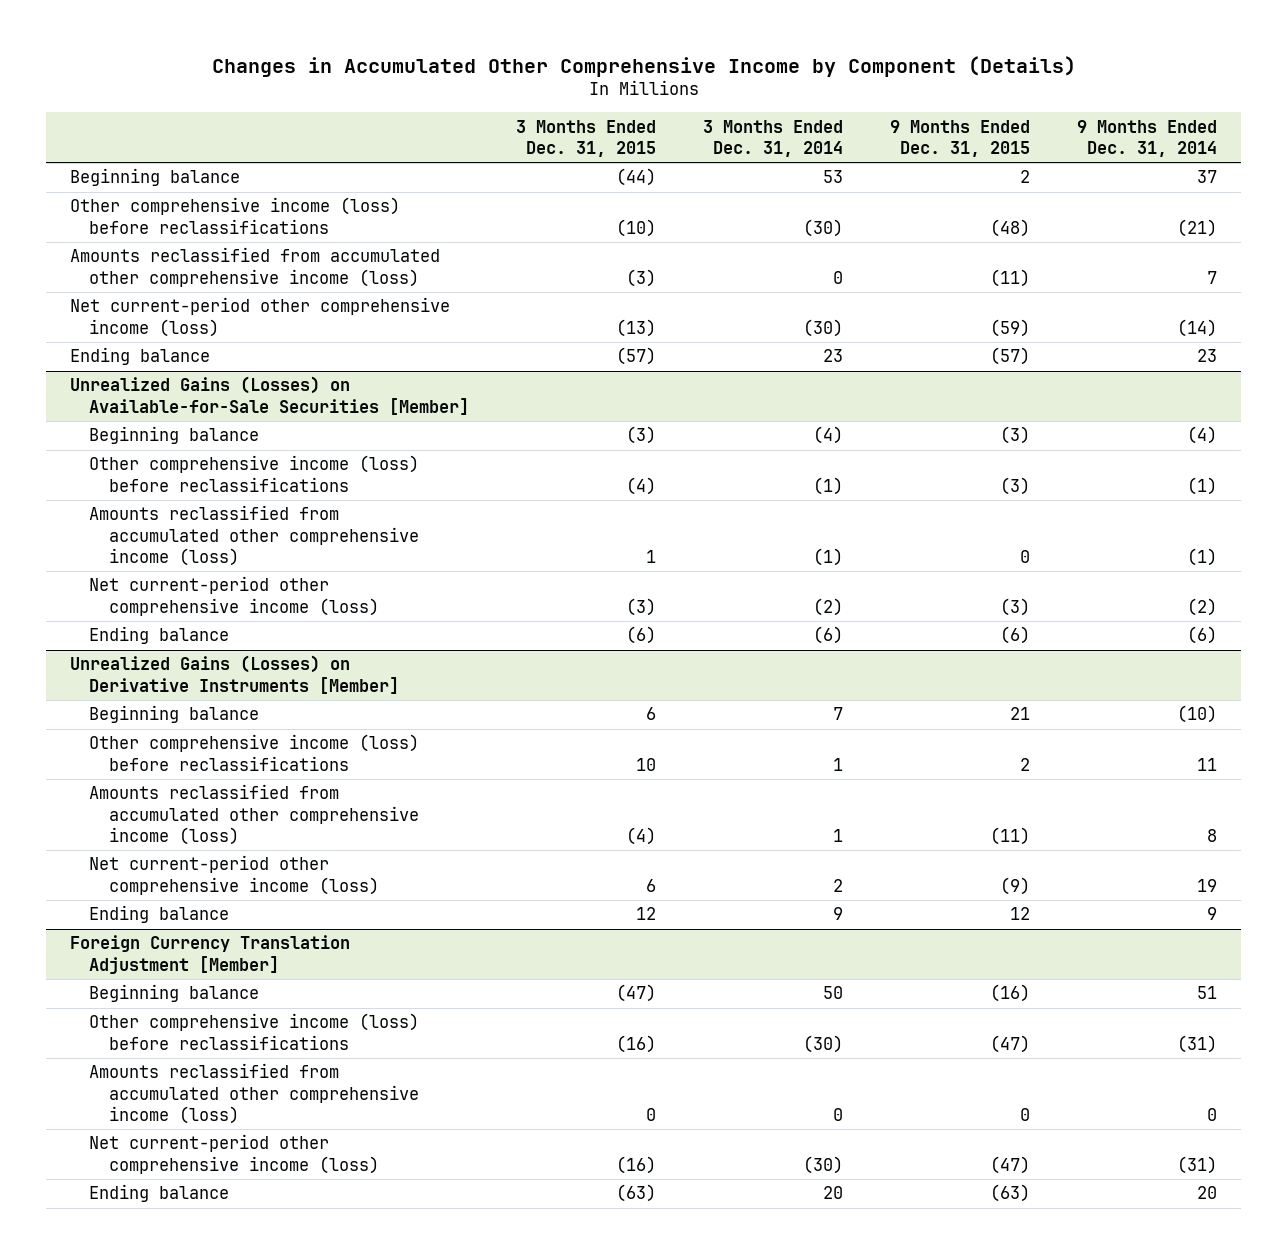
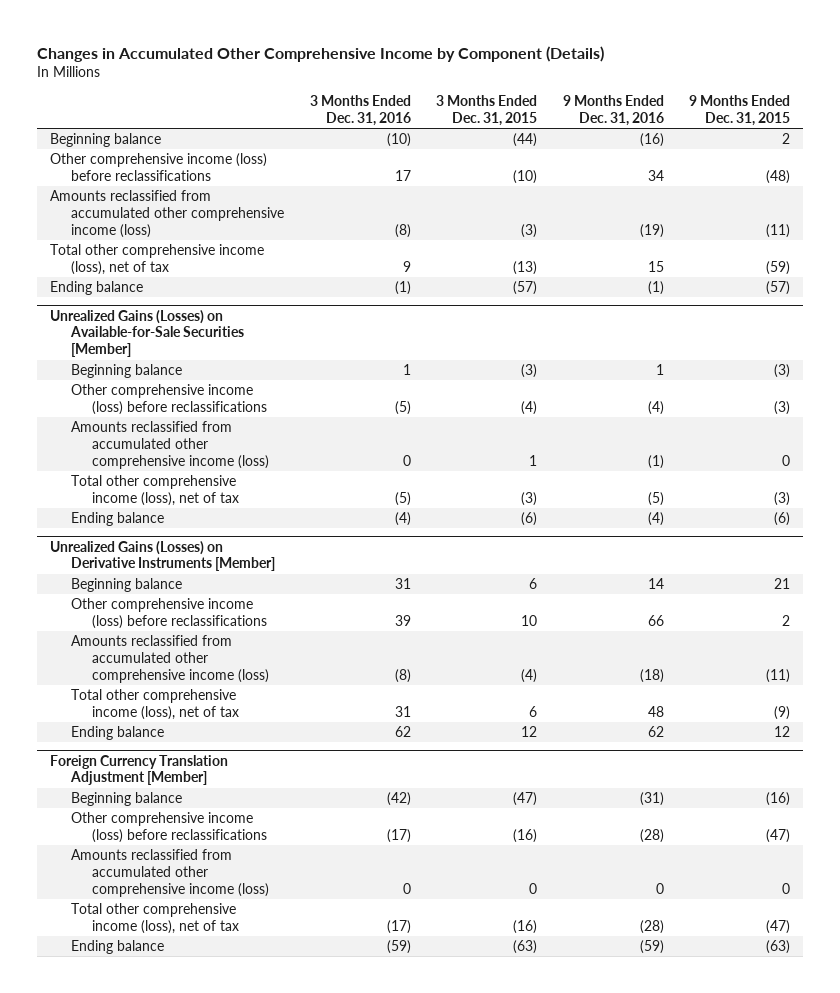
- | 3 Months Ended Dec. 31, 2015 | 3 Months Ended Dec. 31, 2014 | 9 Months Ended Dec. 31, 2015 | 9 Months Ended Dec. 31, 2014
+ | 3 Months Ended Dec. 31, 2016 | 3 Months Ended Dec. 31, 2015 | 9 Months Ended Dec. 31, 2016 | 9 Months Ended Dec. 31, 2015
- Net current-period other comprehensive income (loss) | (13) | (30) | (59) | (14)
+ Total other comprehensive income (loss), net of tax | 9 | (13) | 15 | (59)
@ Unrealized Gains (Losses) on Available-for-Sale Securities [Member]
- Net current-period other comprehensive income (loss) | (3) | (2) | (3) | (2)
+ Total other comprehensive income (loss), net of tax | (5) | (3) | (5) | (3)
@ Unrealized Gains (Losses) on Derivative Instruments [Member]
- Net current-period other comprehensive income (loss) | 6 | 2 | (9) | 19
+ Total other comprehensive income (loss), net of tax | 31 | 6 | 48 | (9)
@ Foreign Currency Translation Adjustment [Member]
- Net current-period other comprehensive income (loss) | (16) | (30) | (47) | (31)
+ Total other comprehensive income (loss), net of tax | (17) | (16) | (28) | (47)

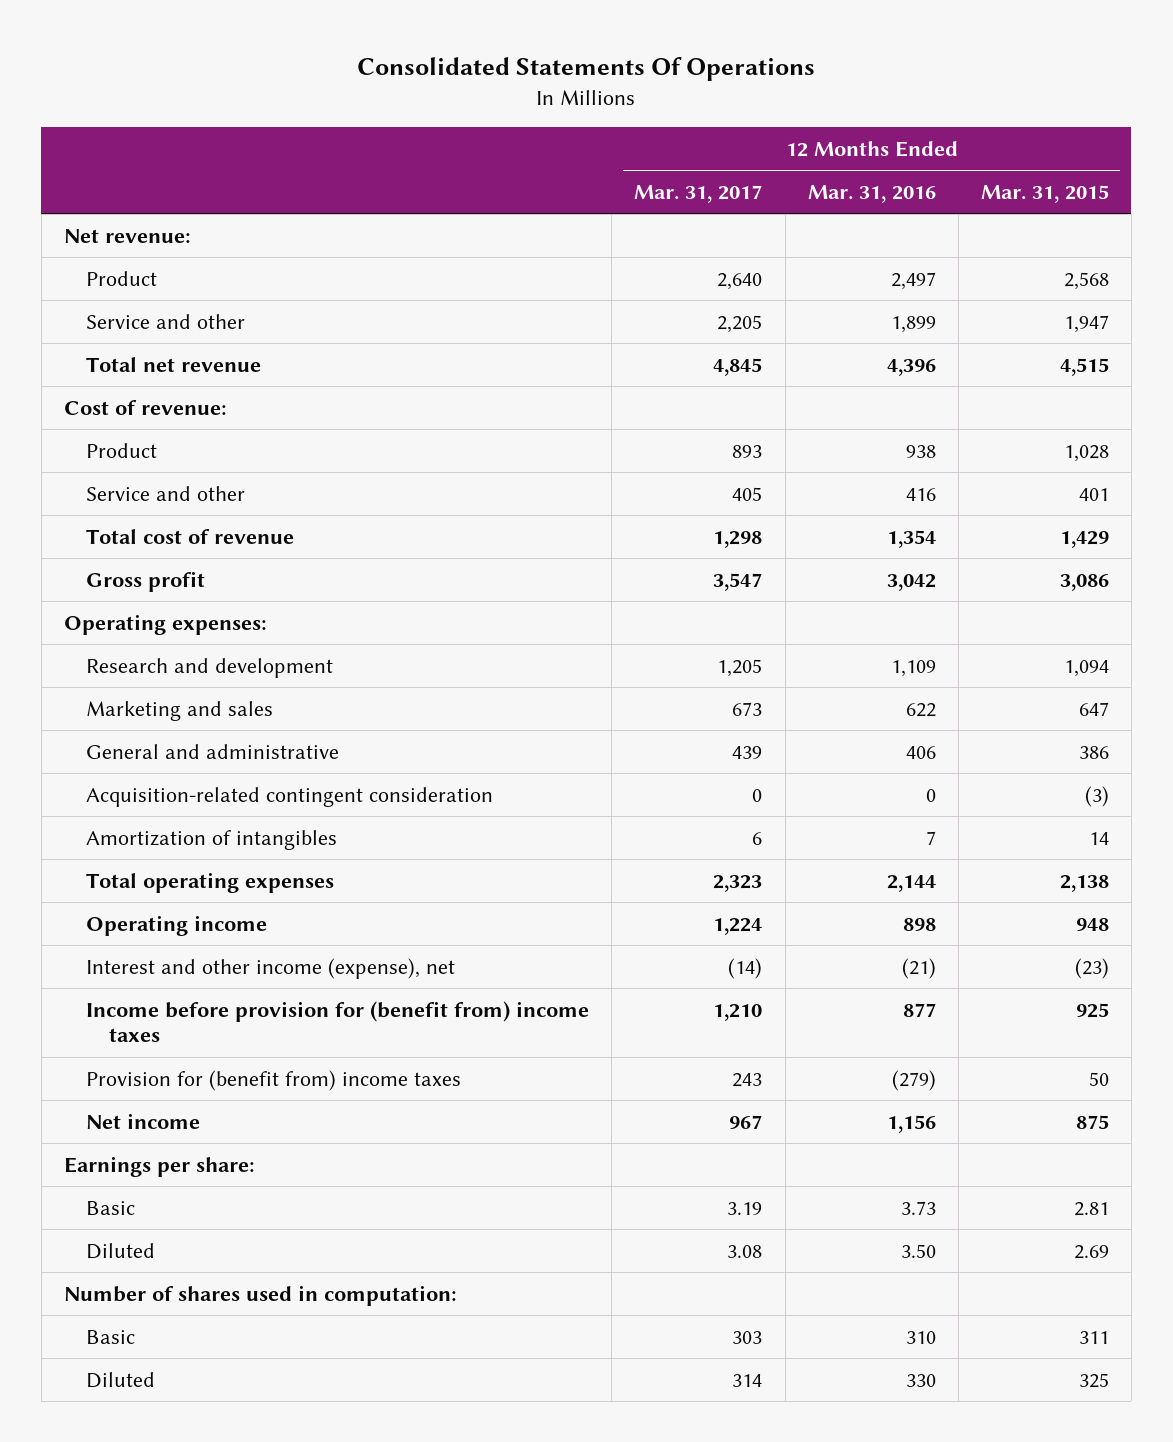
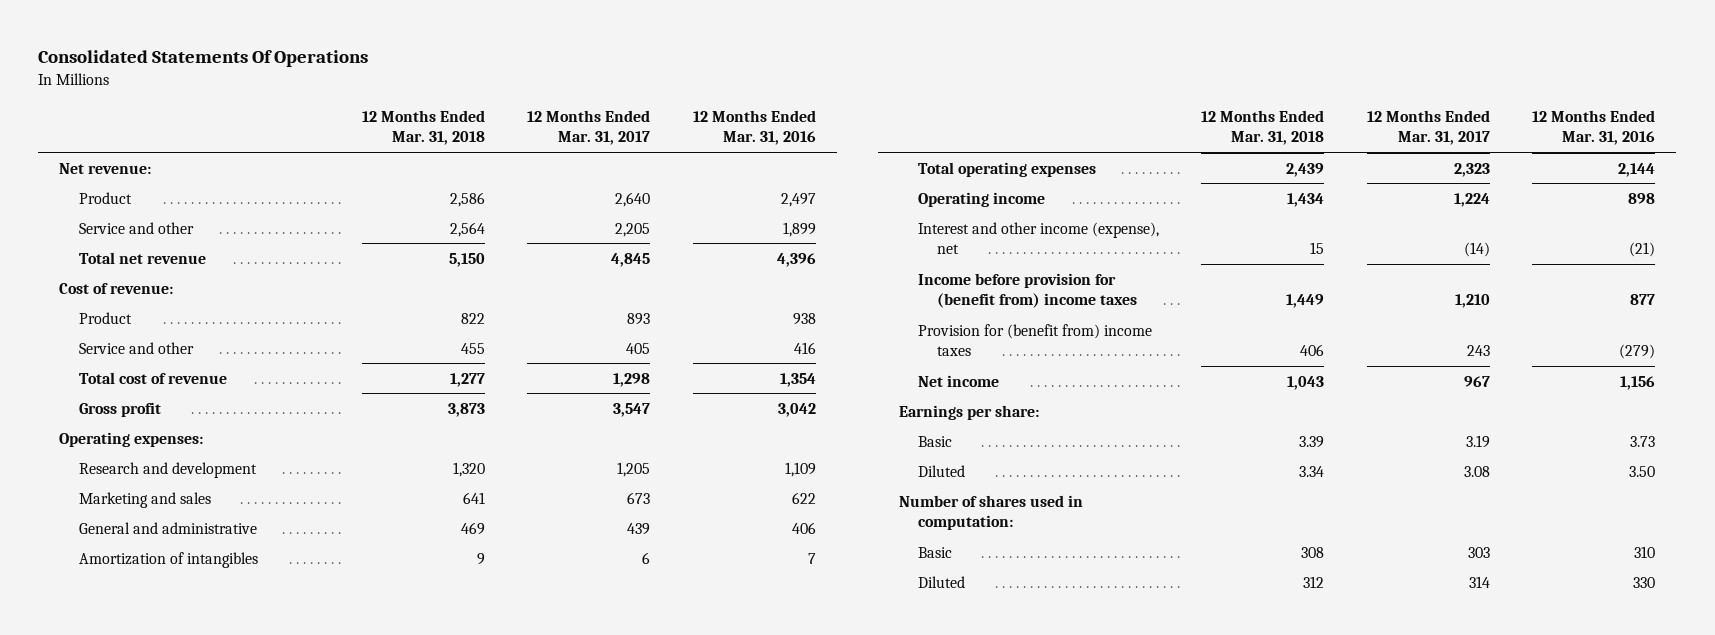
- | 12 Months Ended Mar. 31, 2017 | 12 Months Ended Mar. 31, 2016 | 12 Months Ended Mar. 31, 2015
+ | 12 Months Ended Mar. 31, 2018 | 12 Months Ended Mar. 31, 2017 | 12 Months Ended Mar. 31, 2016
- Acquisition-related contingent consideration | 0 | 0 | (3)

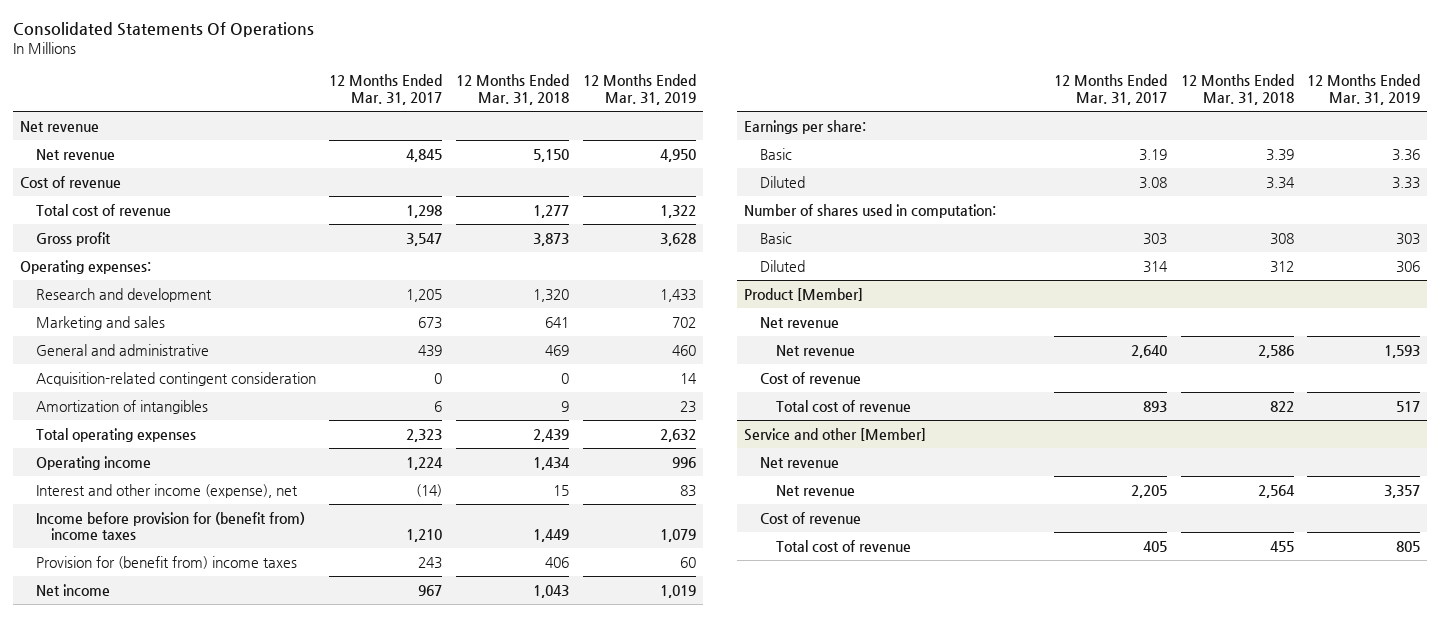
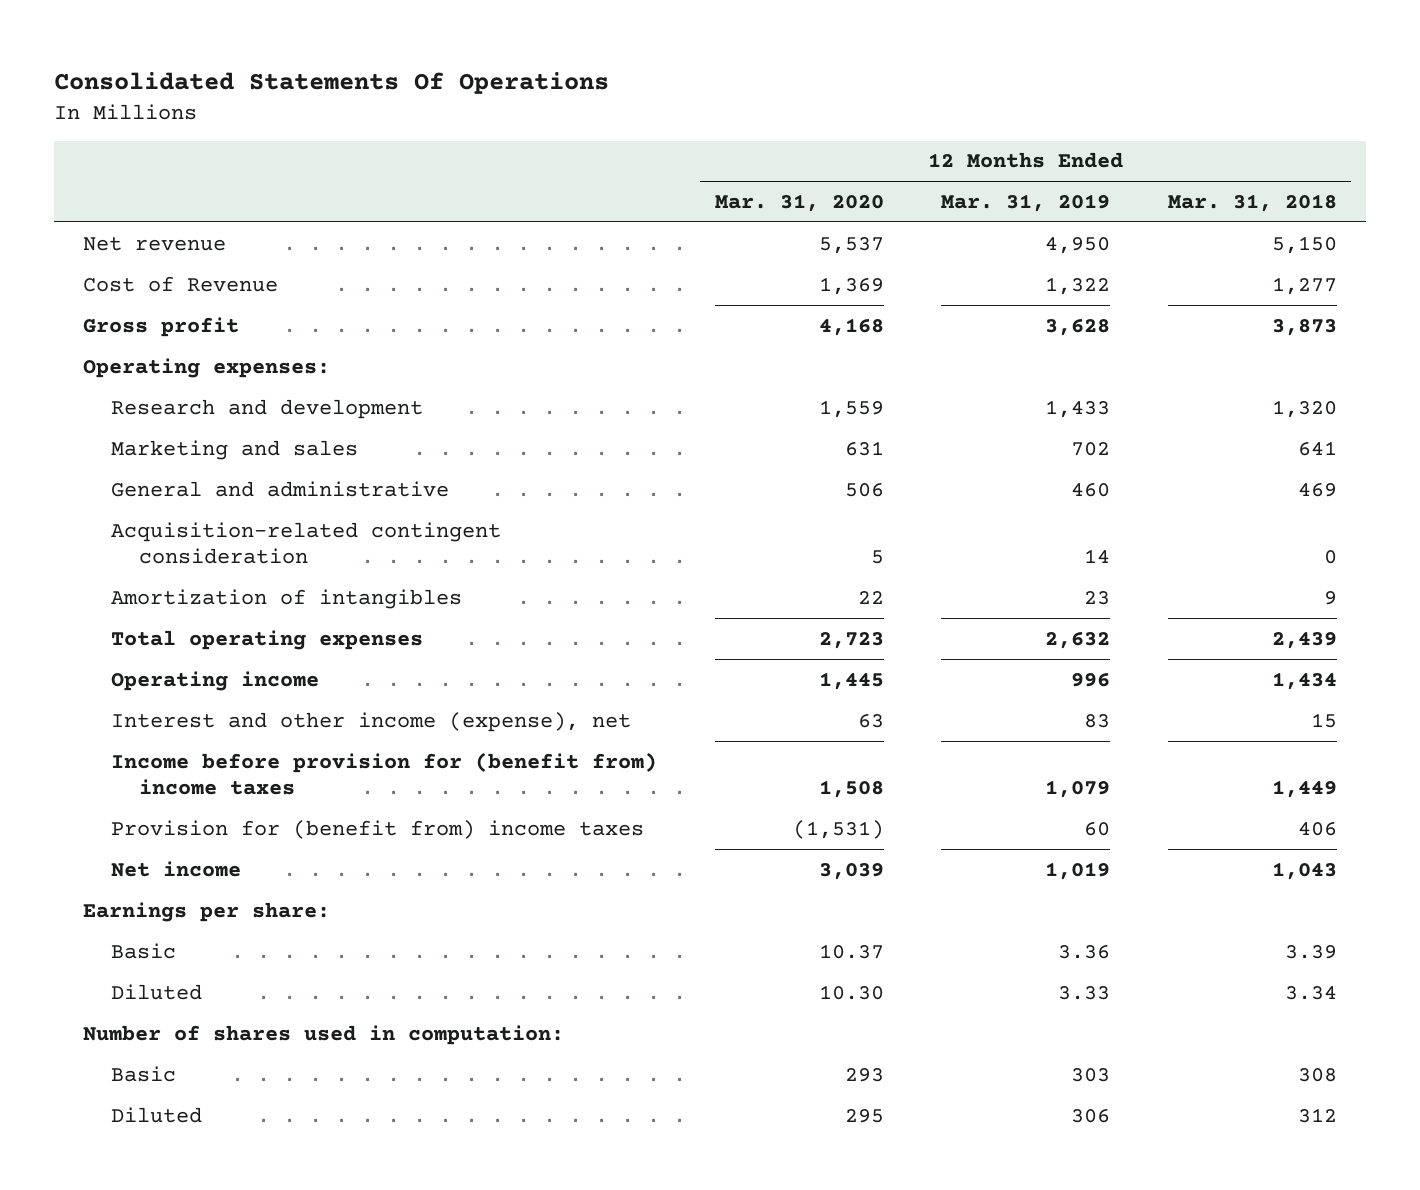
- | 12 Months Ended Mar. 31, 2017 | 12 Months Ended Mar. 31, 2018 | 12 Months Ended Mar. 31, 2019
+ | 12 Months Ended Mar. 31, 2020 | 12 Months Ended Mar. 31, 2019 | 12 Months Ended Mar. 31, 2018
- Net revenue
- Cost of revenue
- Total cost of revenue | 1,298 | 1,277 | 1,322
+ Cost of Revenue | 1,369 | 1,322 | 1,277
- Product [Member]
- Net revenue
- Net revenue | 2,640 | 2,586 | 1,593
- Cost of revenue
- Total cost of revenue | 893 | 822 | 517
- Service and other [Member]
- Net revenue
- Net revenue | 2,205 | 2,564 | 3,357
- Cost of revenue
- Total cost of revenue | 405 | 455 | 805

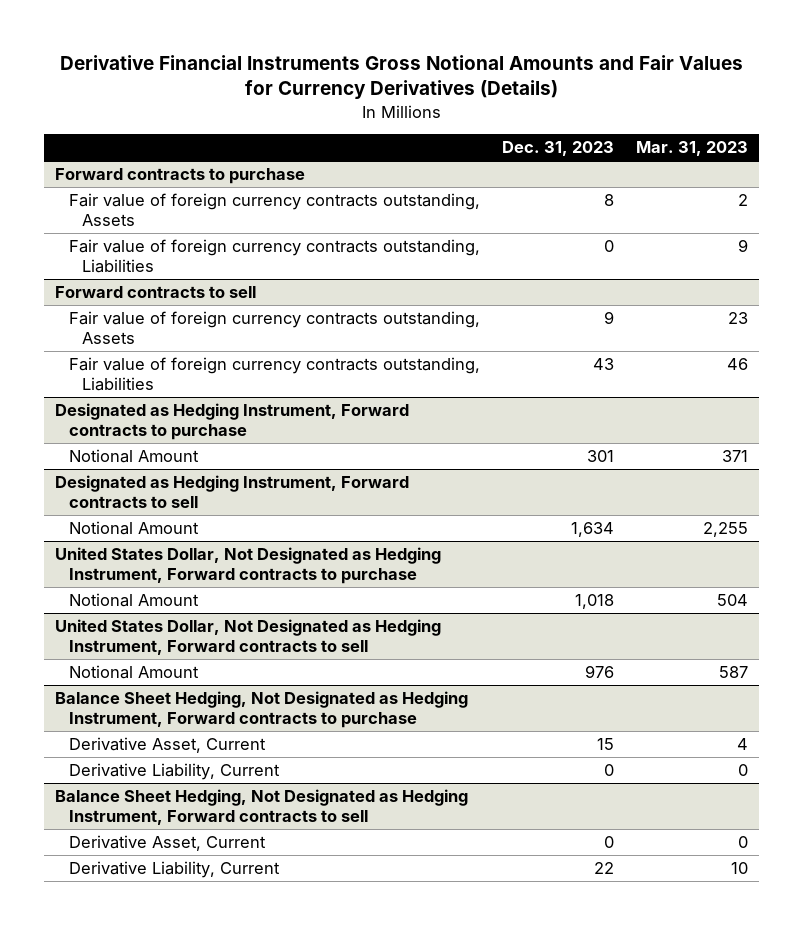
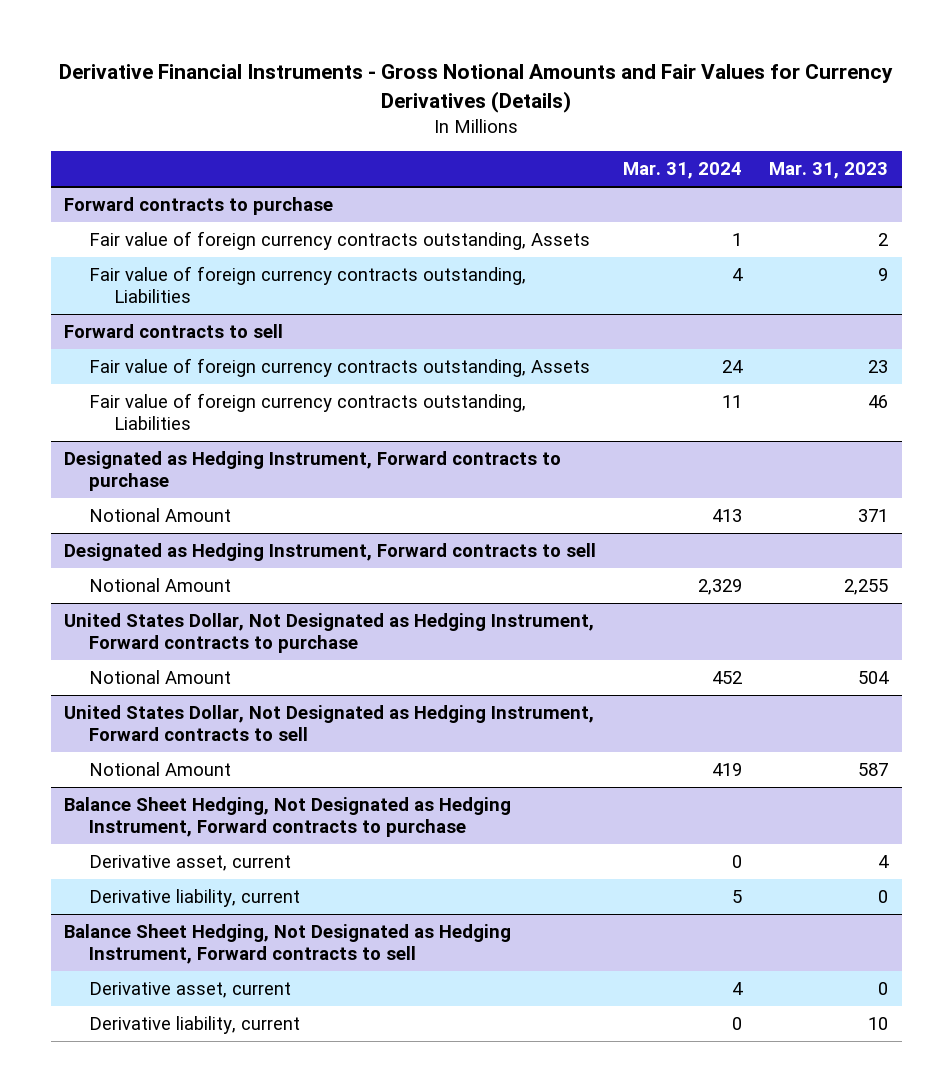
- Derivative Financial Instruments Gross Notional Amounts and Fair Values for Currency Derivatives (Details)
+ Derivative Financial Instruments - Gross Notional Amounts and Fair Values for Currency Derivatives (Details)
- | Dec. 31, 2023 | Mar. 31, 2023
+ | Mar. 31, 2024 | Mar. 31, 2023
@ Balance Sheet Hedging, Not Designated as Hedging Instrument, Forward contracts to purchase
- Derivative Asset, Current | 15 | 4
- Derivative Liability, Current | 0 | 0
+ Derivative asset, current | 0 | 4
+ Derivative liability, current | 5 | 0
@ Balance Sheet Hedging, Not Designated as Hedging Instrument, Forward contracts to sell
- Derivative Asset, Current | 0 | 0
- Derivative Liability, Current | 22 | 10
+ Derivative asset, current | 4 | 0
+ Derivative liability, current | 0 | 10

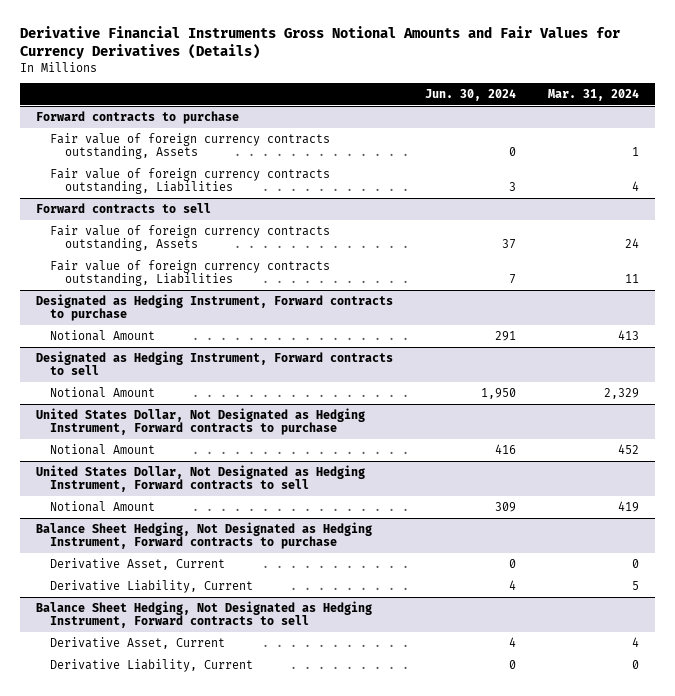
- Derivative Financial Instruments - Gross Notional Amounts and Fair Values for Currency Derivatives (Details)
+ Derivative Financial Instruments Gross Notional Amounts and Fair Values for Currency Derivatives (Details)
- | Mar. 31, 2024 | Mar. 31, 2023
+ | Jun. 30, 2024 | Mar. 31, 2024
@ Balance Sheet Hedging, Not Designated as Hedging Instrument, Forward contracts to purchase
- Derivative asset, current | 0 | 4
- Derivative liability, current | 5 | 0
+ Derivative Asset, Current | 0 | 0
+ Derivative Liability, Current | 4 | 5
@ Balance Sheet Hedging, Not Designated as Hedging Instrument, Forward contracts to sell
- Derivative asset, current | 4 | 0
- Derivative liability, current | 0 | 10
+ Derivative Asset, Current | 4 | 4
+ Derivative Liability, Current | 0 | 0

